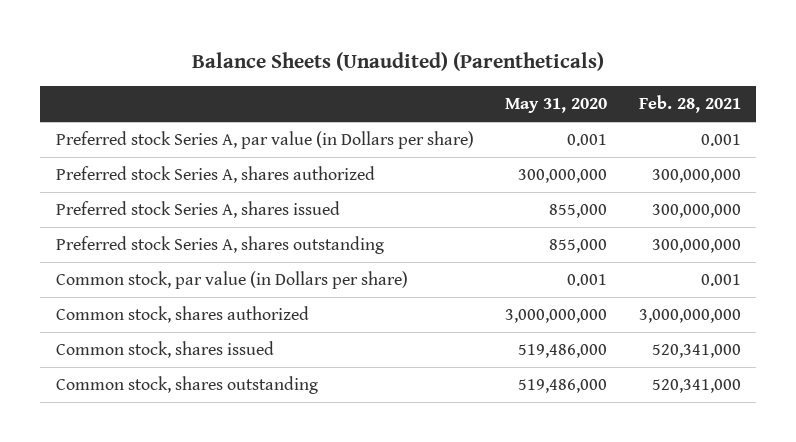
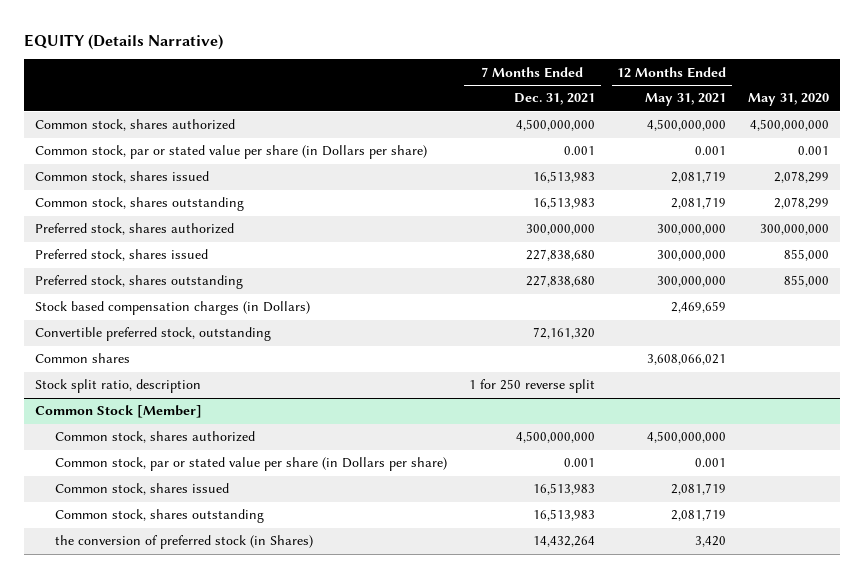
- Balance Sheets (Unaudited) (Parentheticals)
+ EQUITY (Details Narrative)
- | May 31, 2020 | Feb. 28, 2021
+ | 7 Months Ended Dec. 31, 2021 | 12 Months Ended May 31, 2021 | May 31, 2020
- Preferred stock Series A, par value (in Dollars per share) | 0.001 | 0.001
- Preferred stock Series A, shares authorized | 300,000,000 | 300,000,000
- Preferred stock Series A, shares issued | 855,000 | 300,000,000
- Preferred stock Series A, shares outstanding | 855,000 | 300,000,000
- Common stock, par value (in Dollars per share) | 0.001 | 0.001
- Common stock, shares authorized | 3,000,000,000 | 3,000,000,000
- Common stock, shares issued | 519,486,000 | 520,341,000
- Common stock, shares outstanding | 519,486,000 | 520,341,000
+ Common stock, shares authorized | 4,500,000,000 | 4,500,000,000 | 4,500,000,000
+ Common stock, par or stated value per share (in Dollars per share) | 0.001 | 0.001 | 0.001
+ Common stock, shares issued | 16,513,983 | 2,081,719 | 2,078,299
+ Common stock, shares outstanding | 16,513,983 | 2,081,719 | 2,078,299
+ Preferred stock, shares authorized | 300,000,000 | 300,000,000 | 300,000,000
+ Preferred stock, shares issued | 227,838,680 | 300,000,000 | 855,000
+ Preferred stock, shares outstanding | 227,838,680 | 300,000,000 | 855,000
+ Stock based compensation charges (in Dollars) | | 2,469,659 |
+ Convertible preferred stock, outstanding | 72,161,320 | |
+ Common shares | | 3,608,066,021 |
+ Stock split ratio, description | 1 for 250 reverse split | |
+ Common Stock [Member]
+ Common stock, shares authorized | 4,500,000,000 | 4,500,000,000 |
+ Common stock, par or stated value per share (in Dollars per share) | 0.001 | 0.001 |
+ Common stock, shares issued | 16,513,983 | 2,081,719 |
+ Common stock, shares outstanding | 16,513,983 | 2,081,719 |
+ the conversion of preferred stock (in Shares) | 14,432,264 | 3,420 |

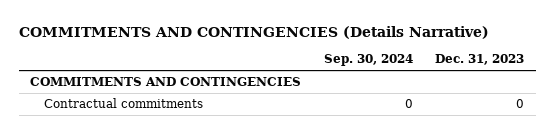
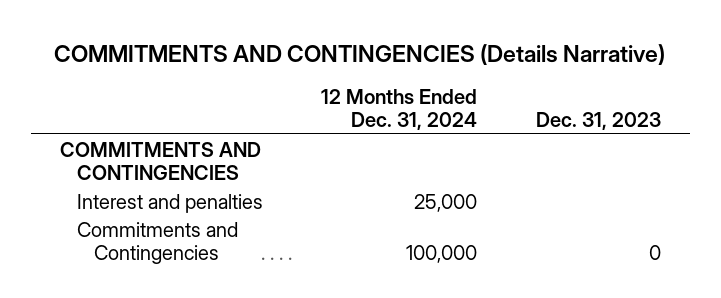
- | Sep. 30, 2024 | Dec. 31, 2023
+ | 12 Months Ended Dec. 31, 2024 | Dec. 31, 2023
- Contractual commitments | 0 | 0
+ Interest and penalties | 25,000 |
+ Commitments and Contingencies | 100,000 | 0

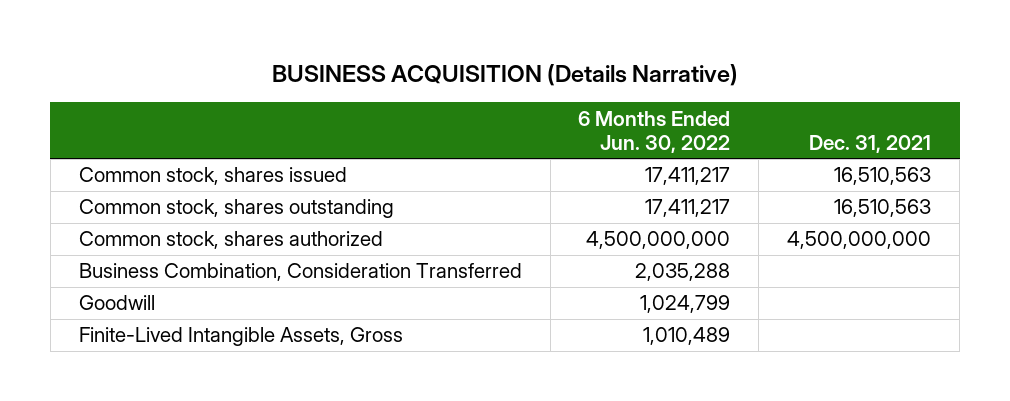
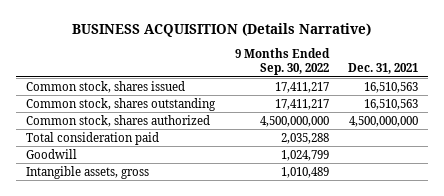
- | 6 Months Ended Jun. 30, 2022 | Dec. 31, 2021
+ | 9 Months Ended Sep. 30, 2022 | Dec. 31, 2021
- Business Combination, Consideration Transferred | 2,035,288 |
+ Total consideration paid | 2,035,288 |
- Finite-Lived Intangible Assets, Gross | 1,010,489 |
+ Intangible assets, gross | 1,010,489 |

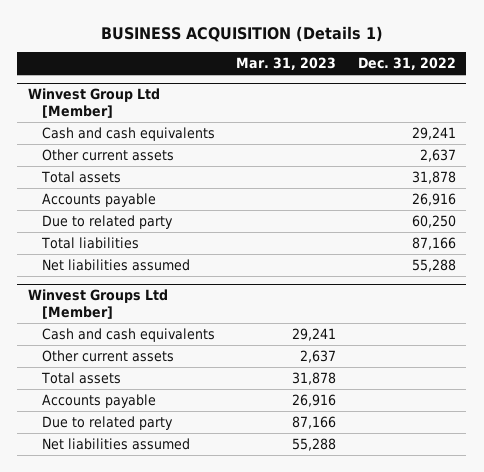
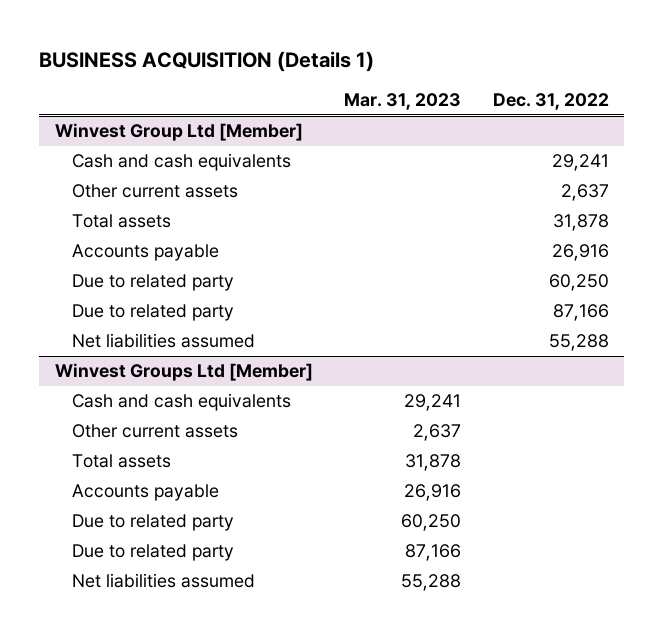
@ Winvest Group Ltd [Member]
- Total liabilities | | 87,166
+ Due to related party | | 87,166
@ Winvest Groups Ltd [Member]
+ Due to related party | 60,250 |

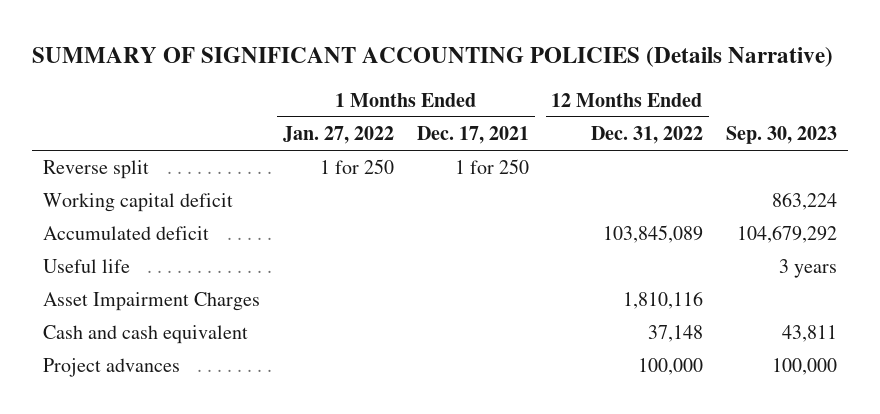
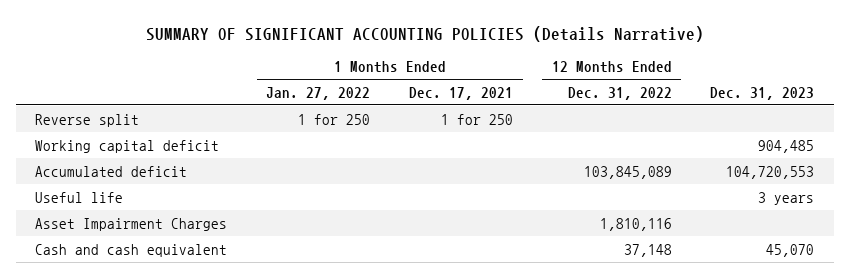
- | 1 Months Ended Jan. 27, 2022 | 1 Months Ended Dec. 17, 2021 | 12 Months Ended Dec. 31, 2022 | Sep. 30, 2023
+ | 1 Months Ended Jan. 27, 2022 | 1 Months Ended Dec. 17, 2021 | 12 Months Ended Dec. 31, 2022 | Dec. 31, 2023
- Project advances | | | 100,000 | 100,000

